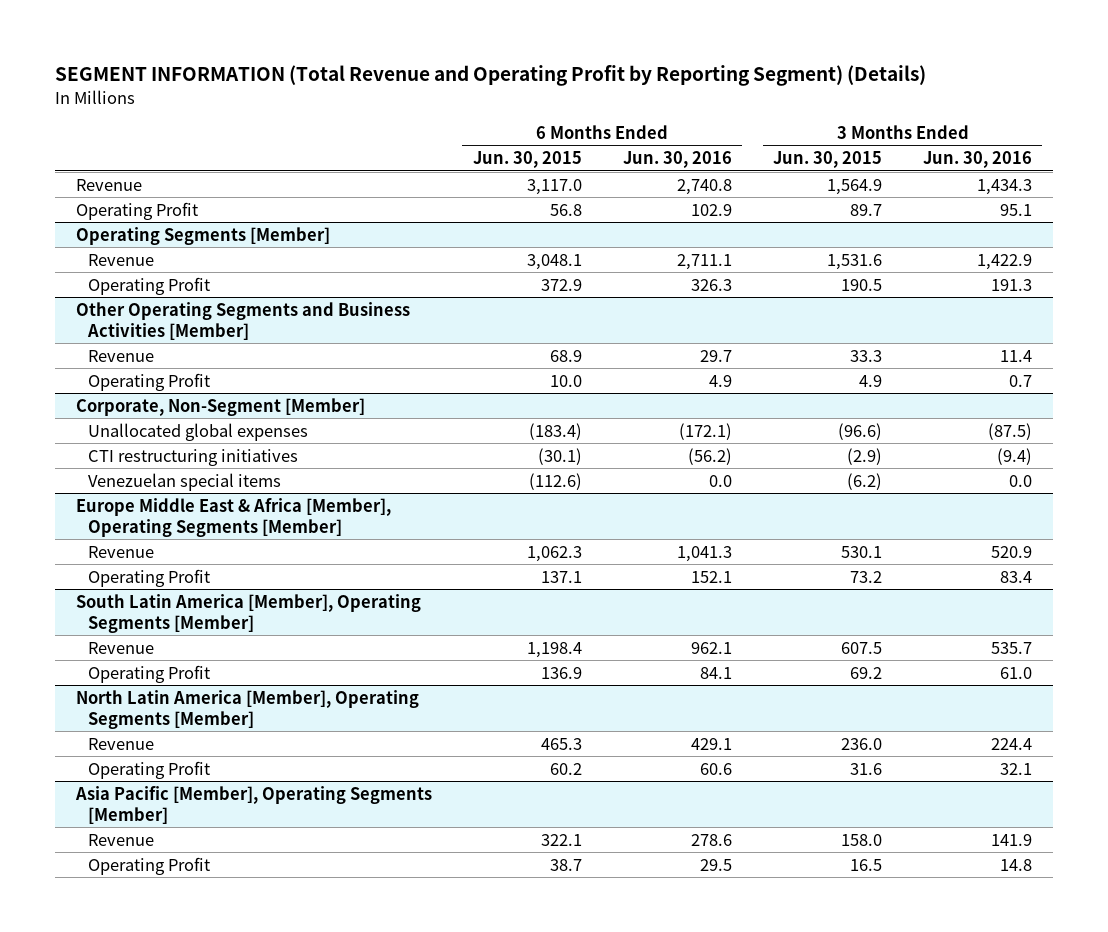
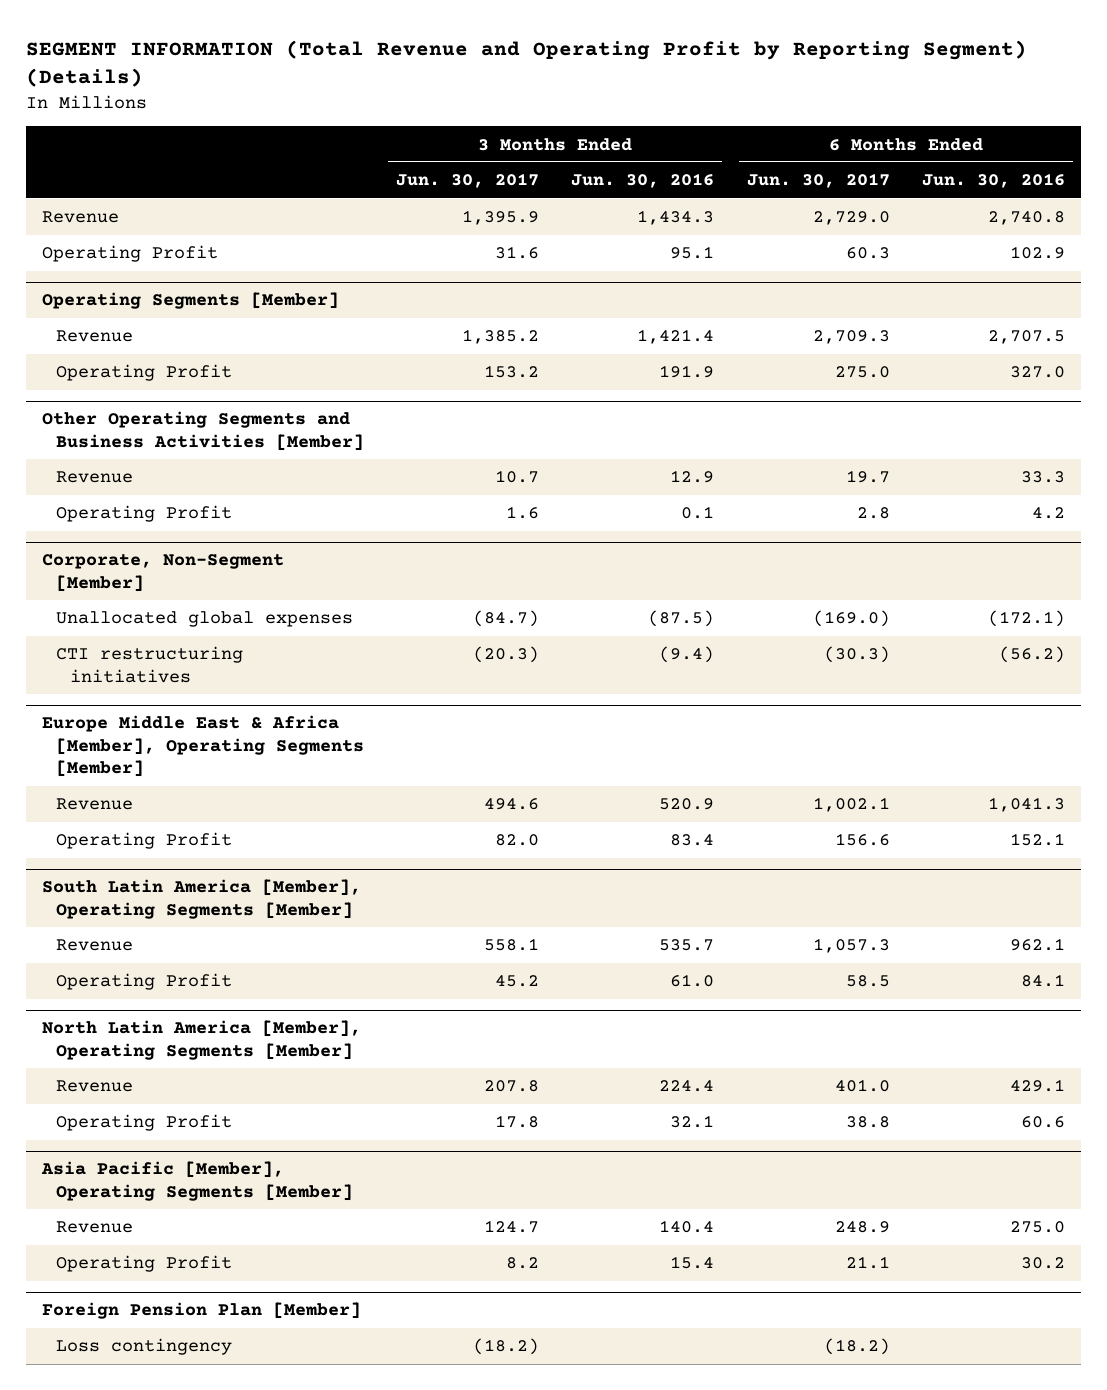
- | 6 Months Ended Jun. 30, 2015 | 6 Months Ended Jun. 30, 2016 | 3 Months Ended Jun. 30, 2015 | 3 Months Ended Jun. 30, 2016
+ | 3 Months Ended Jun. 30, 2017 | 3 Months Ended Jun. 30, 2016 | 6 Months Ended Jun. 30, 2017 | 6 Months Ended Jun. 30, 2016
@ Operating Segments [Member]
- Revenue | 3,048.1 | 2,711.1 | 1,531.6 | 1,422.9
- Operating Profit | 372.9 | 326.3 | 190.5 | 191.3
+ Revenue | 1,385.2 | 1,421.4 | 2,709.3 | 2,707.5
+ Operating Profit | 153.2 | 191.9 | 275.0 | 327.0
@ Other Operating Segments and Business Activities [Member]
- Revenue | 68.9 | 29.7 | 33.3 | 11.4
- Operating Profit | 10.0 | 4.9 | 4.9 | 0.7
+ Revenue | 10.7 | 12.9 | 19.7 | 33.3
+ Operating Profit | 1.6 | 0.1 | 2.8 | 4.2
@ Corporate, Non-Segment [Member]
- Venezuelan special items | (112.6) | 0.0 | (6.2) | 0.0
@ Asia Pacific [Member], Operating Segments [Member]
- Revenue | 322.1 | 278.6 | 158.0 | 141.9
- Operating Profit | 38.7 | 29.5 | 16.5 | 14.8
+ Revenue | 124.7 | 140.4 | 248.9 | 275.0
+ Operating Profit | 8.2 | 15.4 | 21.1 | 30.2
+ Foreign Pension Plan [Member]
+ Loss contingency | (18.2) | | (18.2) |

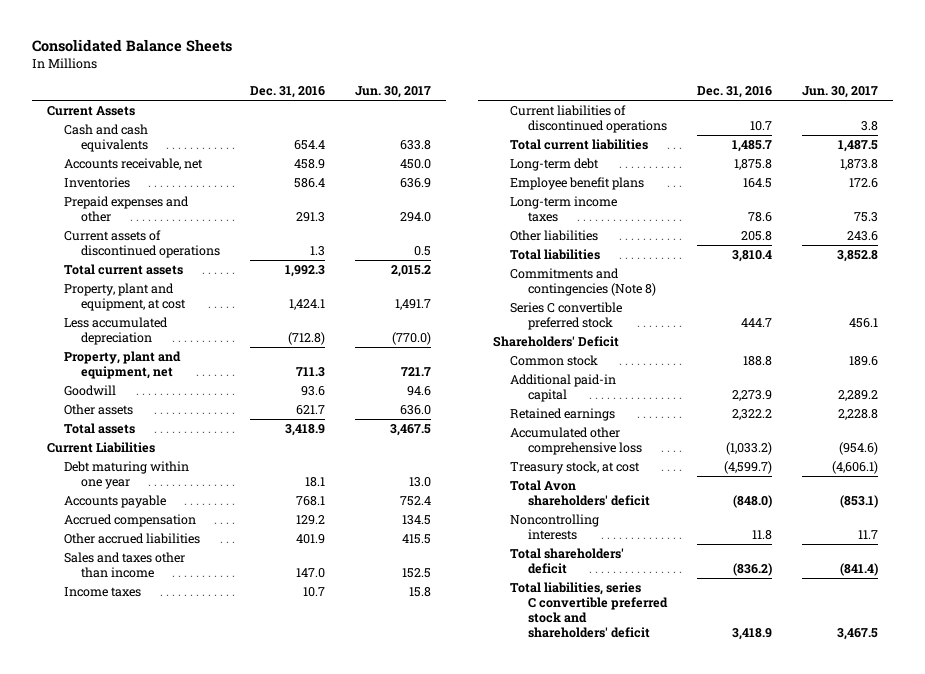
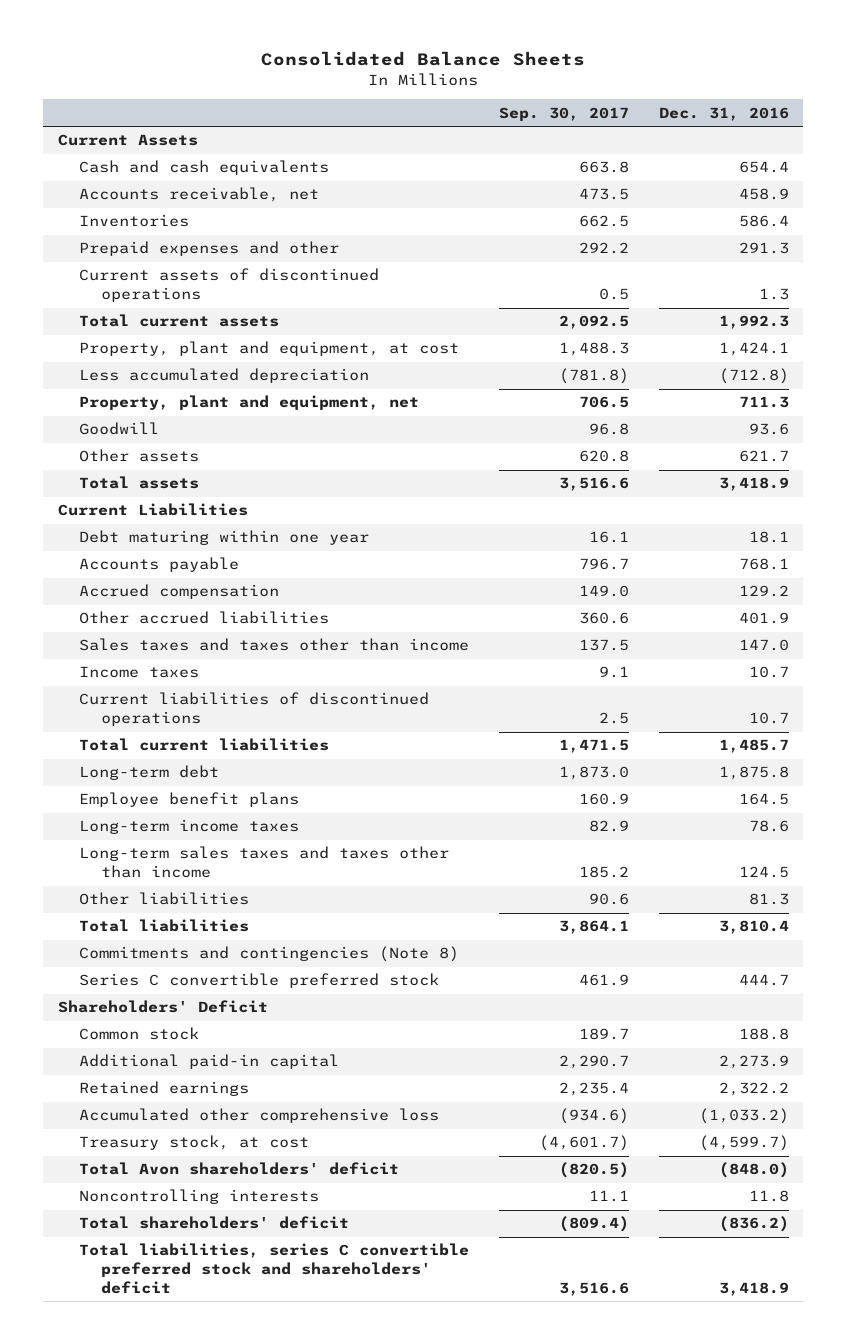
- | Dec. 31, 2016 | Jun. 30, 2017
+ | Sep. 30, 2017 | Dec. 31, 2016
- Sales and taxes other than income | 147.0 | 152.5
+ Sales taxes and taxes other than income | 137.5 | 147.0
- Other liabilities | 205.8 | 243.6
+ Long-term sales taxes and taxes other than income | 185.2 | 124.5
+ Other liabilities | 90.6 | 81.3

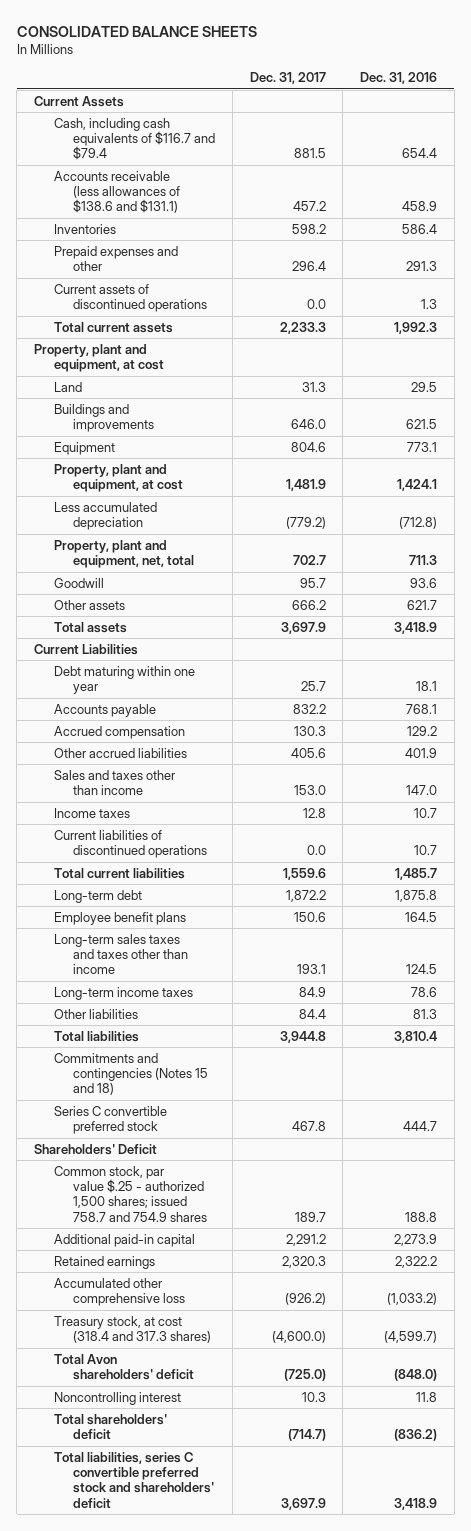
- Consolidated Balance Sheets
+ CONSOLIDATED BALANCE SHEETS
- | Sep. 30, 2017 | Dec. 31, 2016
+ | Dec. 31, 2017 | Dec. 31, 2016
- Cash and cash equivalents | 663.8 | 654.4
- Accounts receivable, net | 473.5 | 458.9
+ Cash, including cash equivalents of $116.7 and $79.4 | 881.5 | 654.4
+ Accounts receivable (less allowances of $138.6 and $131.1) | 457.2 | 458.9
+ Property, plant and equipment, at cost
+ Land | 31.3 | 29.5
+ Buildings and improvements | 646.0 | 621.5
+ Equipment | 804.6 | 773.1
- Property, plant and equipment, net | 706.5 | 711.3
+ Property, plant and equipment, net, total | 702.7 | 711.3
- Sales taxes and taxes other than income | 137.5 | 147.0
+ Sales and taxes other than income | 153.0 | 147.0
moved down: Long-term income taxes | 84.9 | 78.6
- Commitments and contingencies (Note 8)
+ Commitments and contingencies (Notes 15 and 18)
- Common stock | 189.7 | 188.8
+ Common stock, par value $.25 - authorized 1,500 shares; issued 758.7 and 754.9 shares | 189.7 | 188.8
- Treasury stock, at cost | (4,601.7) | (4,599.7)
+ Treasury stock, at cost (318.4 and 317.3 shares) | (4,600.0) | (4,599.7)
- Noncontrolling interests | 11.1 | 11.8
+ Noncontrolling interest | 10.3 | 11.8

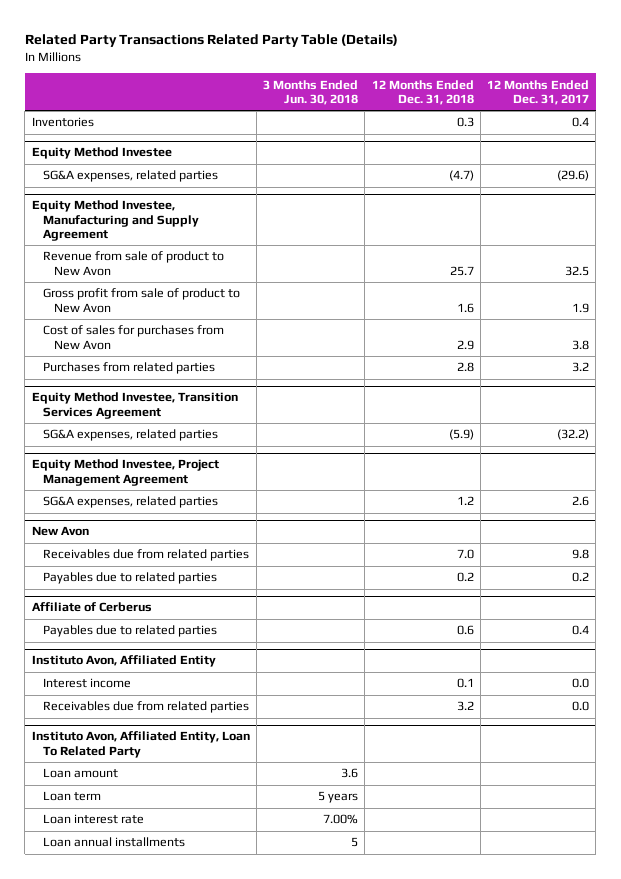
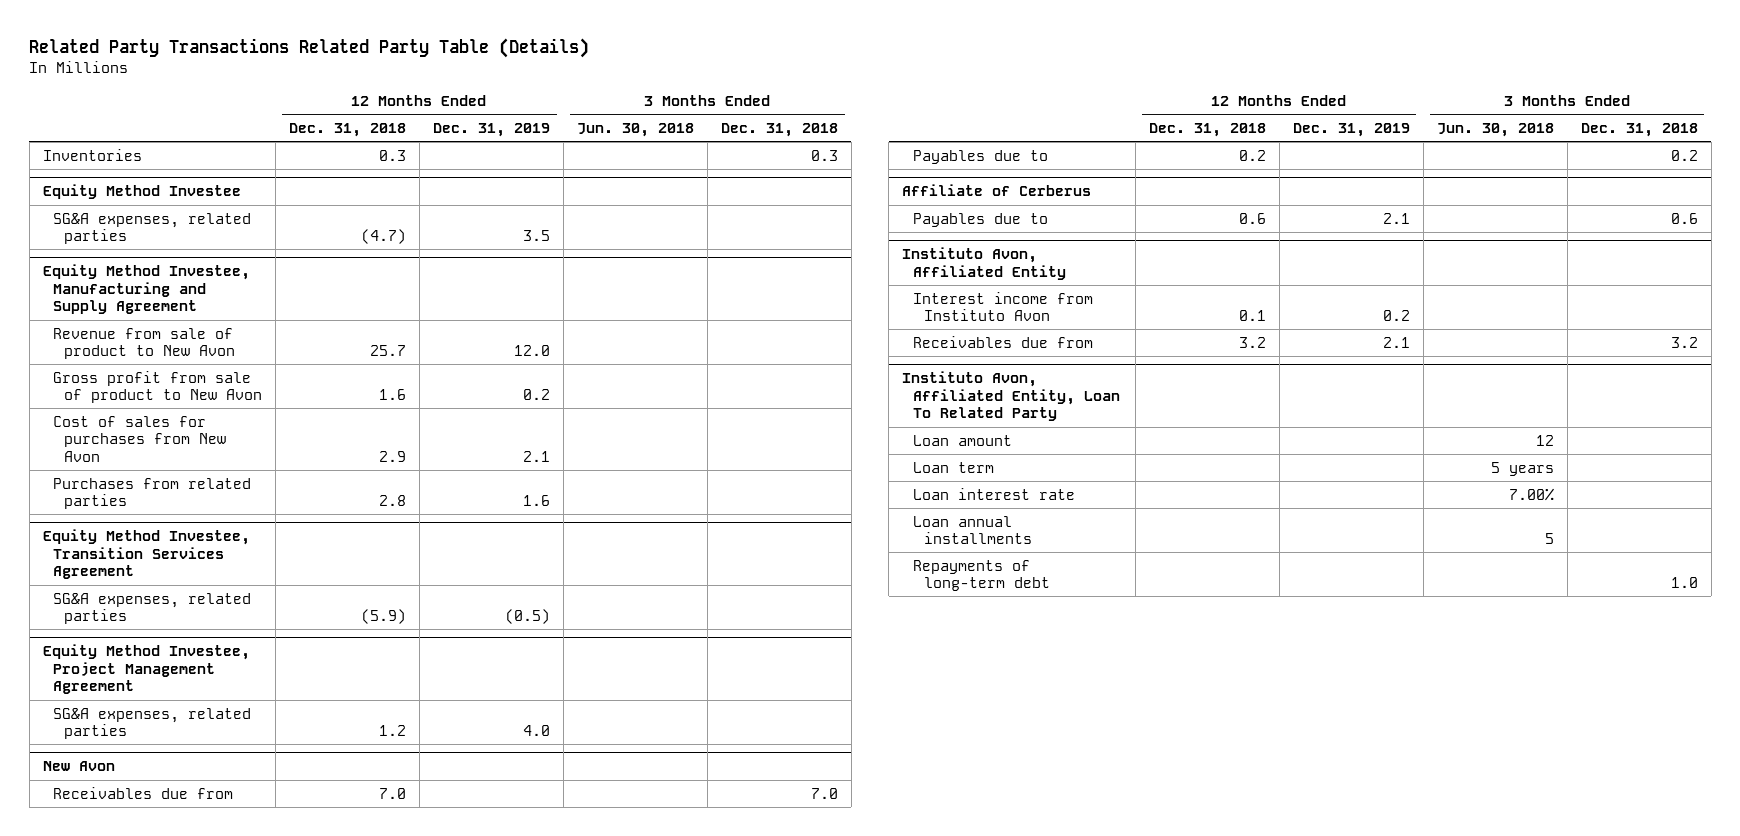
- | 3 Months Ended Jun. 30, 2018 | 12 Months Ended Dec. 31, 2018 | 12 Months Ended Dec. 31, 2017
+ | 12 Months Ended Dec. 31, 2018 | 12 Months Ended Dec. 31, 2019 | 3 Months Ended Jun. 30, 2018 | 3 Months Ended Dec. 31, 2018
@ New Avon
- Receivables due from related parties | | 7.0 | 9.8
- Payables due to related parties | | 0.2 | 0.2
+ Receivables due from | 7.0 | | | 7.0
+ Payables due to | 0.2 | | | 0.2
@ Affiliate of Cerberus
- Payables due to related parties | | 0.6 | 0.4
+ Payables due to | 0.6 | 2.1 | | 0.6
@ Instituto Avon, Affiliated Entity
- Interest income | | 0.1 | 0.0
- Receivables due from related parties | | 3.2 | 0.0
+ Interest income from Instituto Avon | 0.1 | 0.2 | |
+ Receivables due from | 3.2 | 2.1 | | 3.2
@ Instituto Avon, Affiliated Entity, Loan To Related Party
- Loan amount | 3.6 | |
+ Loan amount | | | 12 |
+ Repayments of long-term debt | | | | 1.0

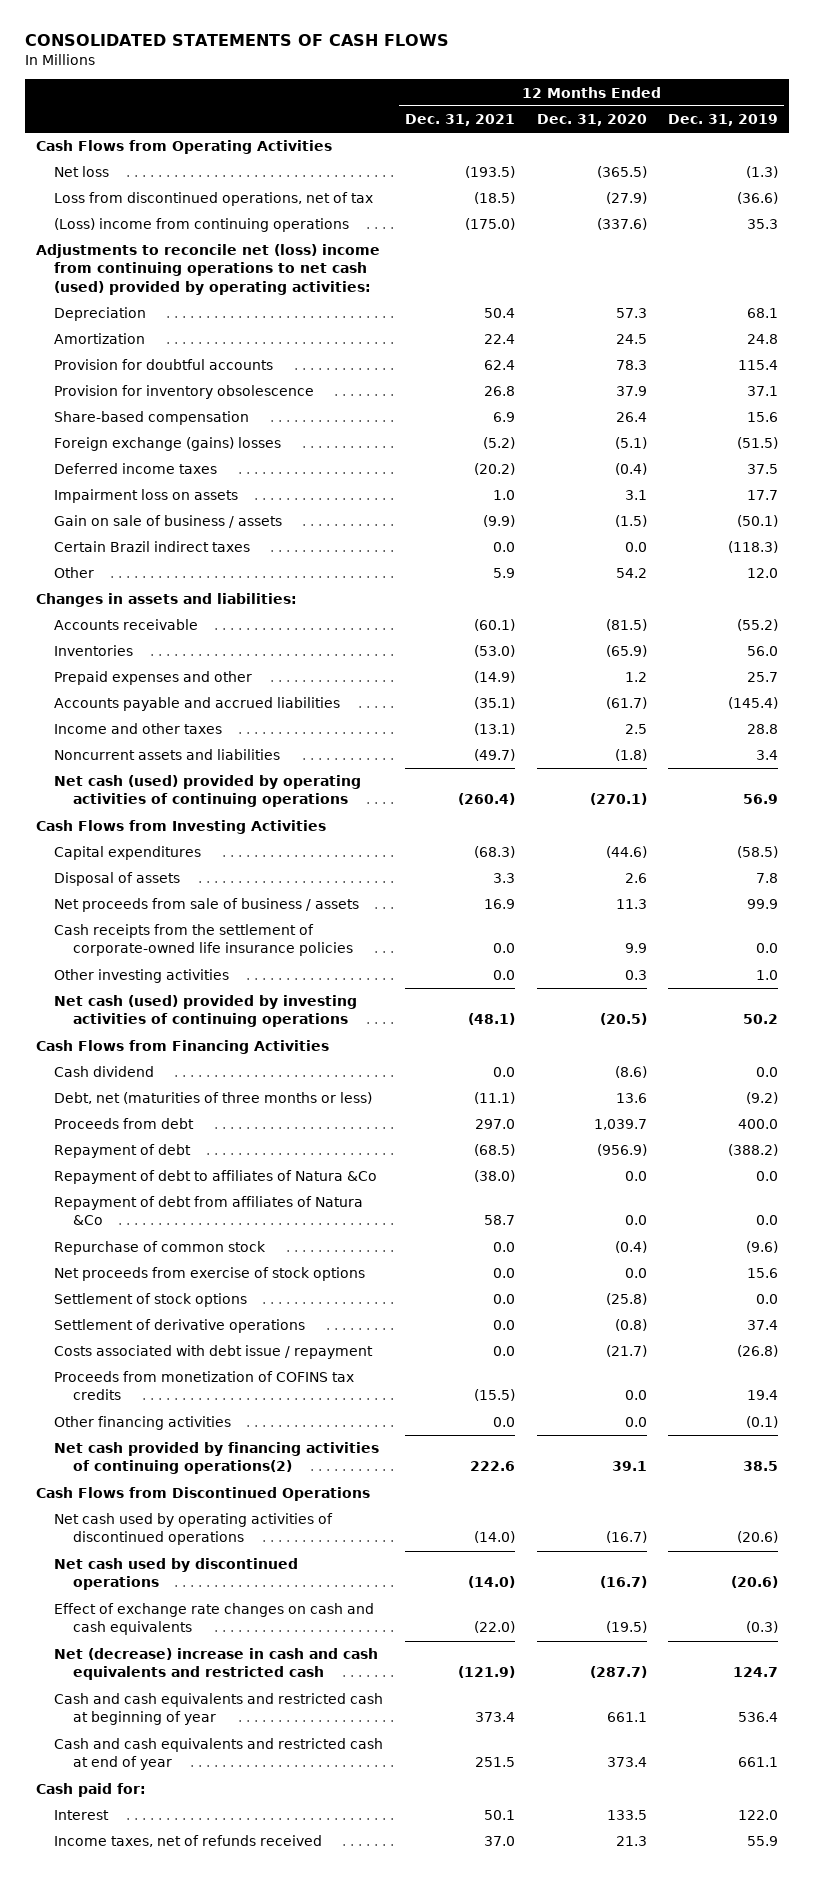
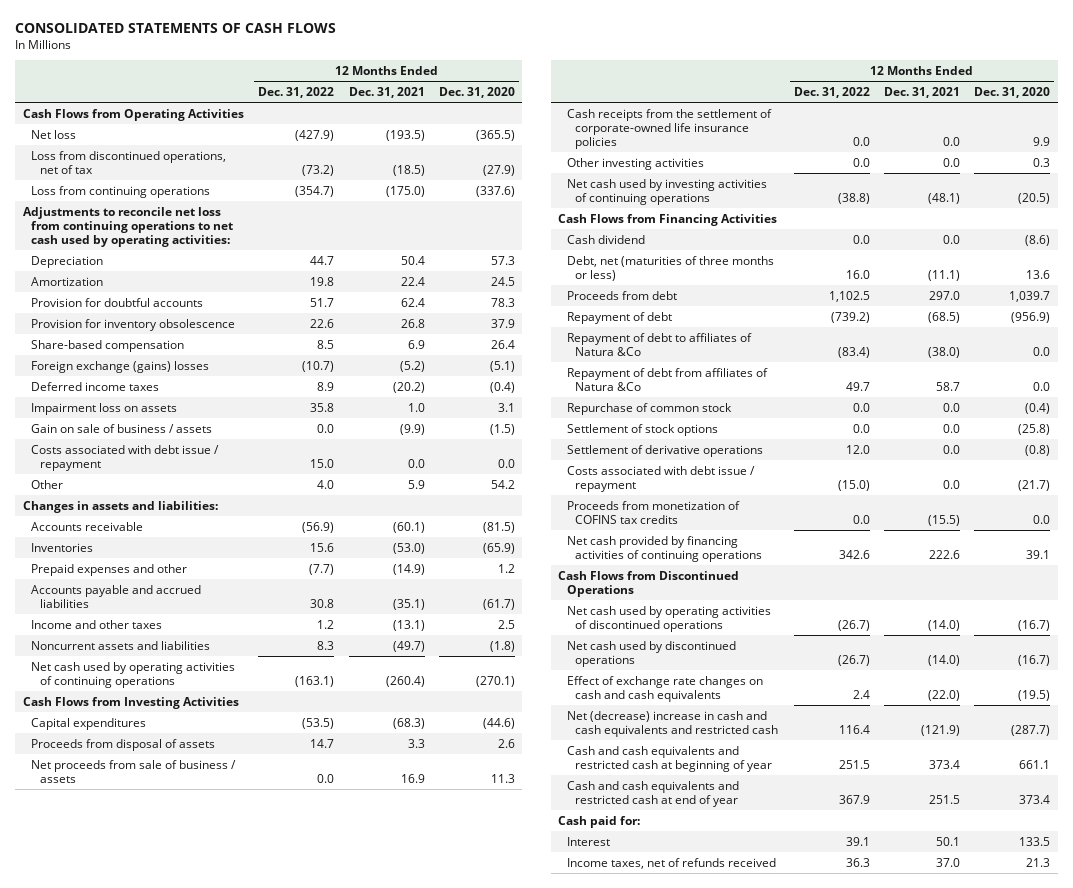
- | 12 Months Ended Dec. 31, 2021 | 12 Months Ended Dec. 31, 2020 | 12 Months Ended Dec. 31, 2019
+ | 12 Months Ended Dec. 31, 2022 | 12 Months Ended Dec. 31, 2021 | 12 Months Ended Dec. 31, 2020
- (Loss) income from continuing operations | (175.0) | (337.6) | 35.3
- Adjustments to reconcile net (loss) income from continuing operations to net cash (used) provided by operating activities:
+ Loss from continuing operations | (354.7) | (175.0) | (337.6)
+ Adjustments to reconcile net loss from continuing operations to net cash used by operating activities:
- Certain Brazil indirect taxes | 0.0 | 0.0 | (118.3)
+ Costs associated with debt issue / repayment | 15.0 | 0.0 | 0.0
- Net cash (used) provided by operating activities of continuing operations | (260.4) | (270.1) | 56.9
+ Net cash used by operating activities of continuing operations | (163.1) | (260.4) | (270.1)
- Disposal of assets | 3.3 | 2.6 | 7.8
+ Proceeds from disposal of assets | 14.7 | 3.3 | 2.6
- Net cash (used) provided by investing activities of continuing operations | (48.1) | (20.5) | 50.2
+ Net cash used by investing activities of continuing operations | (38.8) | (48.1) | (20.5)
- Net proceeds from exercise of stock options | 0.0 | 0.0 | 15.6
- Other financing activities | 0.0 | 0.0 | (0.1)
- Net cash provided by financing activities of continuing operations(2) | 222.6 | 39.1 | 38.5
+ Net cash provided by financing activities of continuing operations | 342.6 | 222.6 | 39.1

